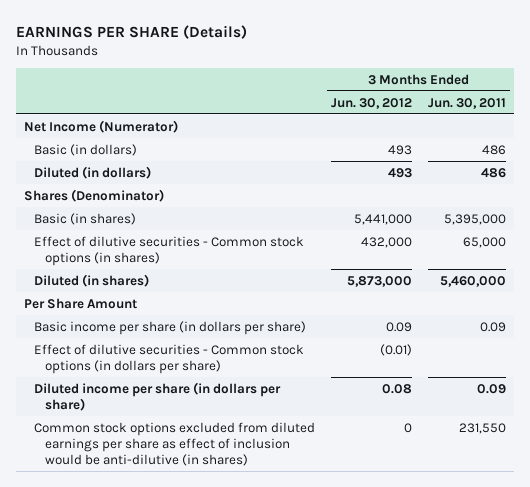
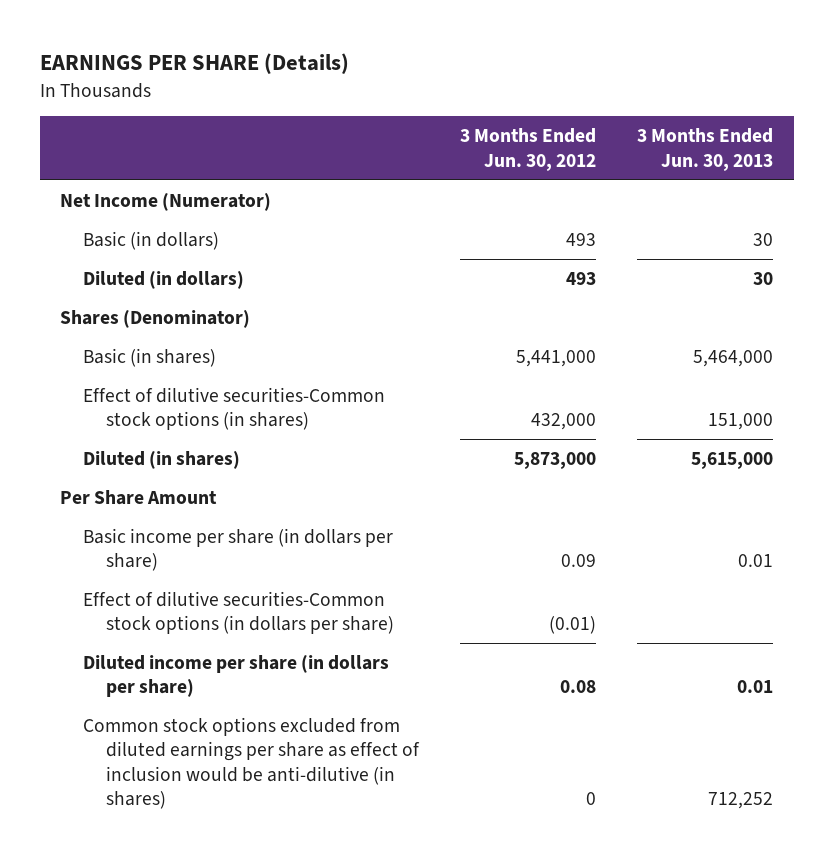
- | 3 Months Ended Jun. 30, 2012 | 3 Months Ended Jun. 30, 2011
+ | 3 Months Ended Jun. 30, 2012 | 3 Months Ended Jun. 30, 2013
- Effect of dilutive securities - Common stock options (in shares) | 432,000 | 65,000
+ Effect of dilutive securities-Common stock options (in shares) | 432,000 | 151,000
- Effect of dilutive securities - Common stock options (in dollars per share) | (0.01) |
+ Effect of dilutive securities-Common stock options (in dollars per share) | (0.01) |

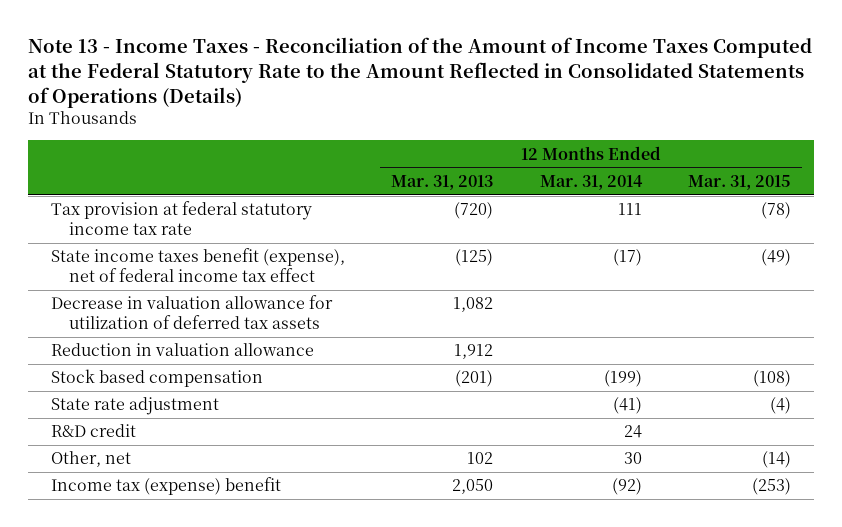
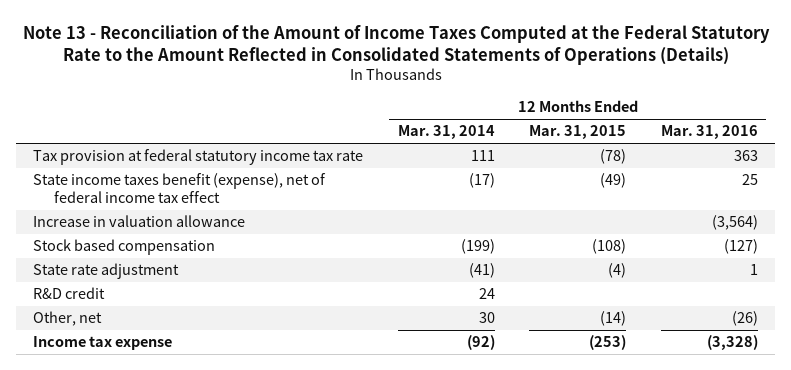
- Note 13 - Income Taxes - Reconciliation of the Amount of Income Taxes Computed at the Federal Statutory Rate to the Amount Reflected in Consolidated Statements of Operations (Details)
+ Note 13 - Reconciliation of the Amount of Income Taxes Computed at the Federal Statutory Rate to the Amount Reflected in Consolidated Statements of Operations (Details)
- | 12 Months Ended Mar. 31, 2013 | 12 Months Ended Mar. 31, 2014 | 12 Months Ended Mar. 31, 2015
+ | 12 Months Ended Mar. 31, 2014 | 12 Months Ended Mar. 31, 2015 | 12 Months Ended Mar. 31, 2016
- Decrease in valuation allowance for utilization of deferred tax assets | 1,082 | |
- Reduction in valuation allowance | 1,912 | |
+ Increase in valuation allowance | | | (3,564)
- Income tax (expense) benefit | 2,050 | (92) | (253)
+ Income tax expense | (92) | (253) | (3,328)

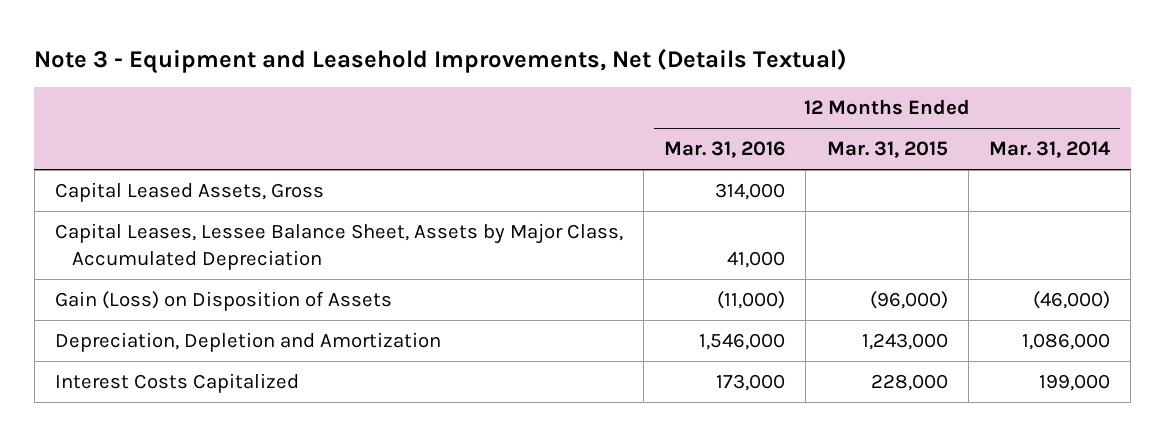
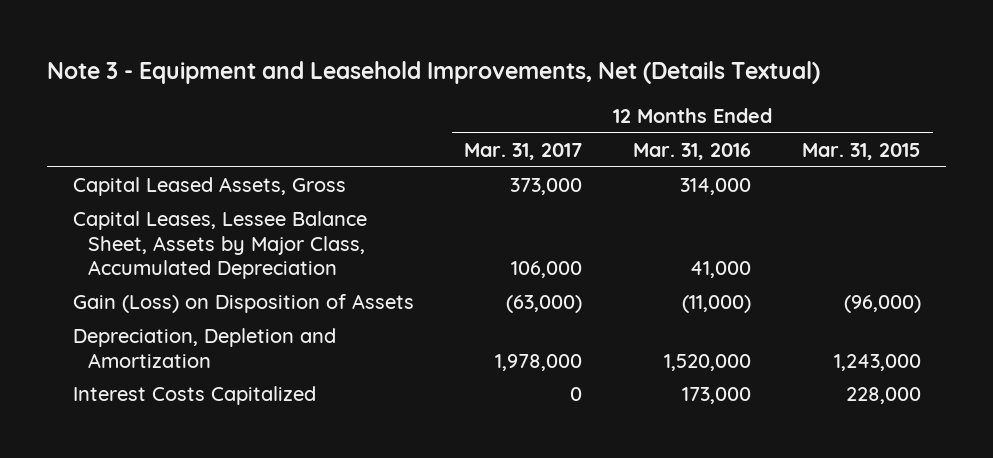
- | 12 Months Ended Mar. 31, 2016 | 12 Months Ended Mar. 31, 2015 | 12 Months Ended Mar. 31, 2014
+ | 12 Months Ended Mar. 31, 2017 | 12 Months Ended Mar. 31, 2016 | 12 Months Ended Mar. 31, 2015
- Depreciation, Depletion and Amortization | 1,546,000 | 1,243,000 | 1,086,000
+ Depreciation, Depletion and Amortization | 1,978,000 | 1,520,000 | 1,243,000

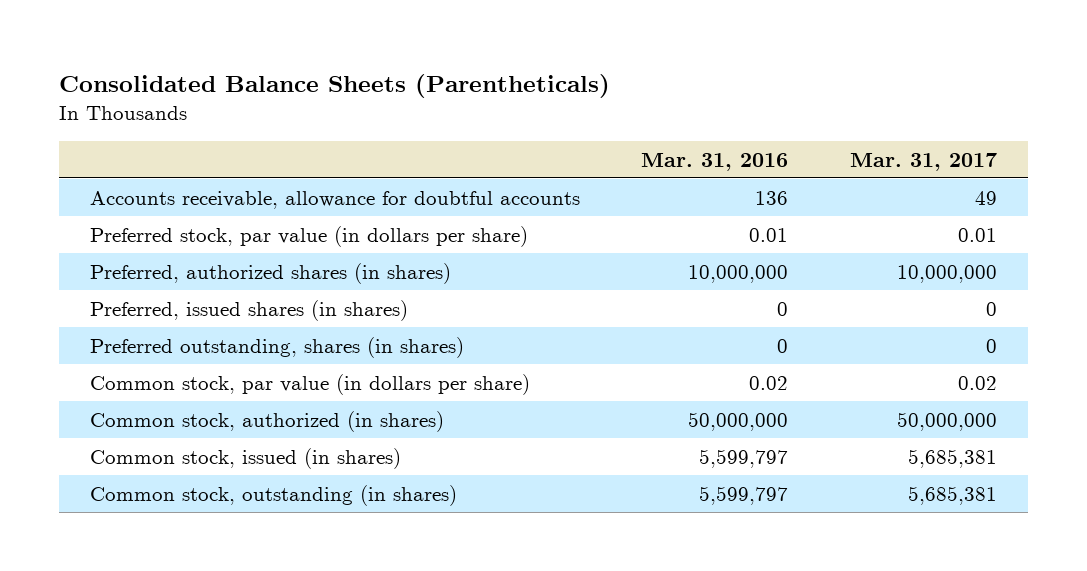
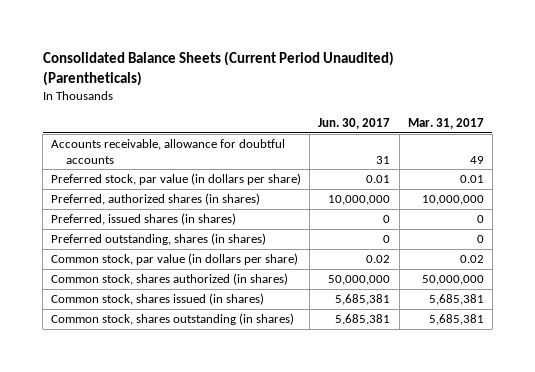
- Consolidated Balance Sheets (Parentheticals)
+ Consolidated Balance Sheets (Current Period Unaudited) (Parentheticals)
- | Mar. 31, 2016 | Mar. 31, 2017
+ | Jun. 30, 2017 | Mar. 31, 2017
- Common stock, authorized (in shares) | 50,000,000 | 50,000,000
- Common stock, issued (in shares) | 5,599,797 | 5,685,381
- Common stock, outstanding (in shares) | 5,599,797 | 5,685,381
+ Common stock, shares authorized (in shares) | 50,000,000 | 50,000,000
+ Common stock, shares issued (in shares) | 5,685,381 | 5,685,381
+ Common stock, shares outstanding (in shares) | 5,685,381 | 5,685,381

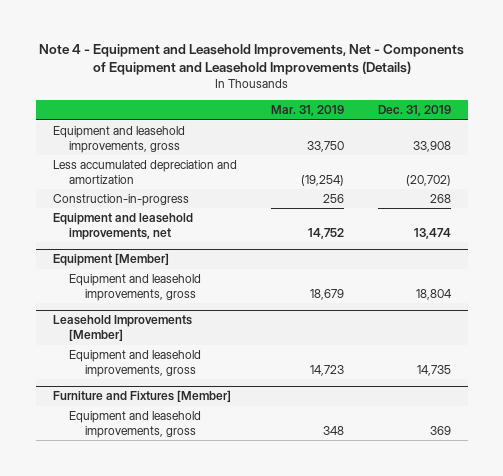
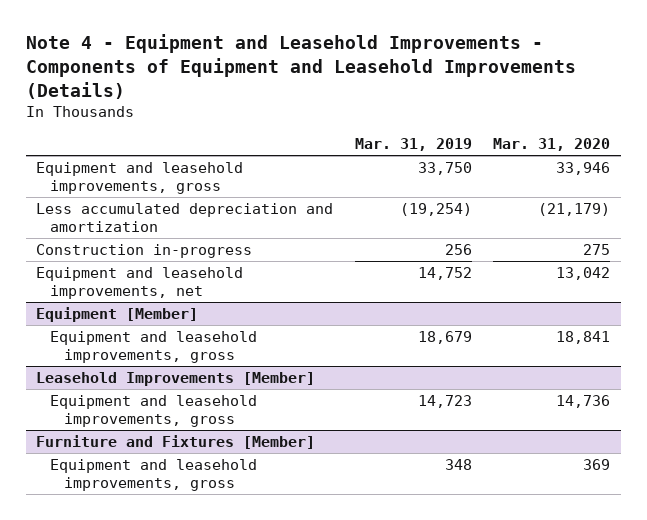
- Note 4 - Equipment and Leasehold Improvements, Net - Components of Equipment and Leasehold Improvements (Details)
+ Note 4 - Equipment and Leasehold Improvements - Components of Equipment and Leasehold Improvements (Details)
- | Mar. 31, 2019 | Dec. 31, 2019
+ | Mar. 31, 2019 | Mar. 31, 2020
- Construction-in-progress | 256 | 268
+ Construction in-progress | 256 | 275

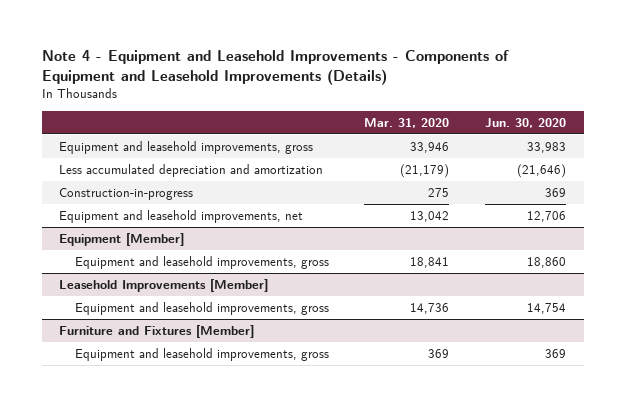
- | Mar. 31, 2019 | Mar. 31, 2020
+ | Mar. 31, 2020 | Jun. 30, 2020
- Construction in-progress | 256 | 275
+ Construction-in-progress | 275 | 369

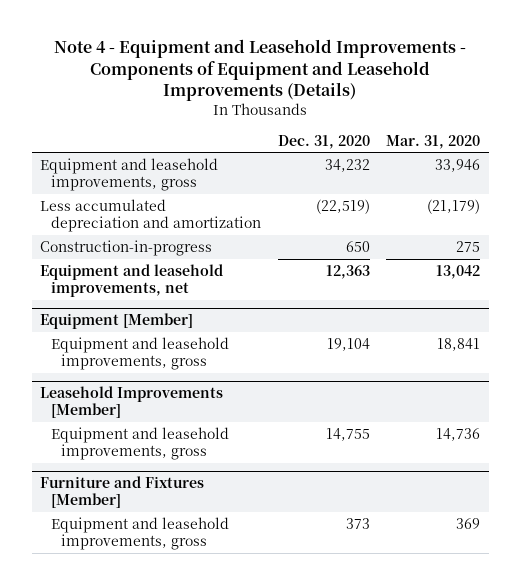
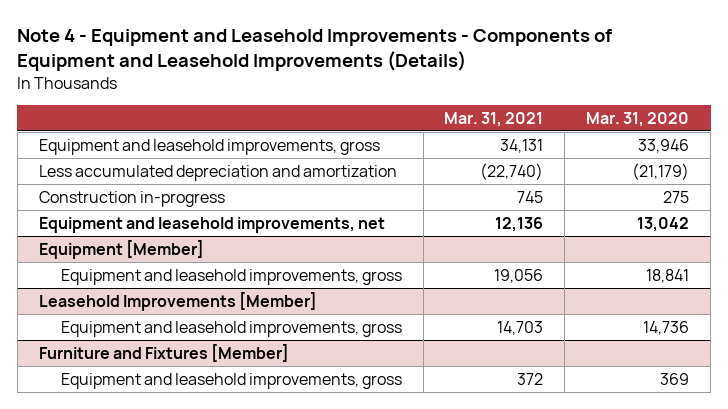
- | Dec. 31, 2020 | Mar. 31, 2020
+ | Mar. 31, 2021 | Mar. 31, 2020
- Construction-in-progress | 650 | 275
+ Construction in-progress | 745 | 275

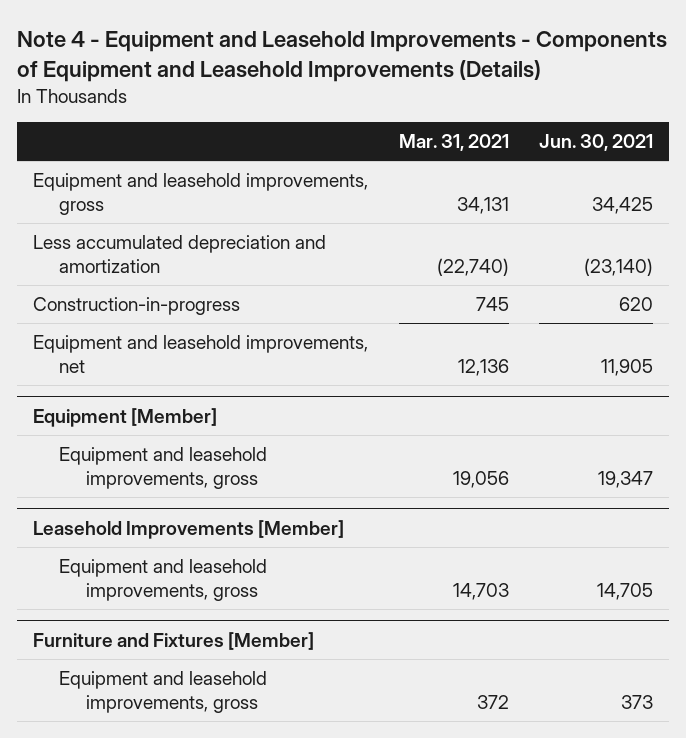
- | Mar. 31, 2021 | Mar. 31, 2020
+ | Mar. 31, 2021 | Jun. 30, 2021
- Construction in-progress | 745 | 275
+ Construction-in-progress | 745 | 620

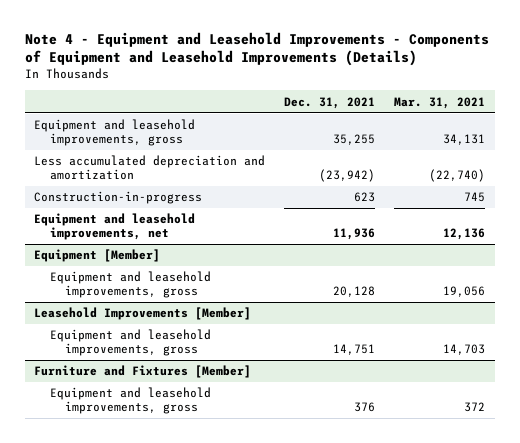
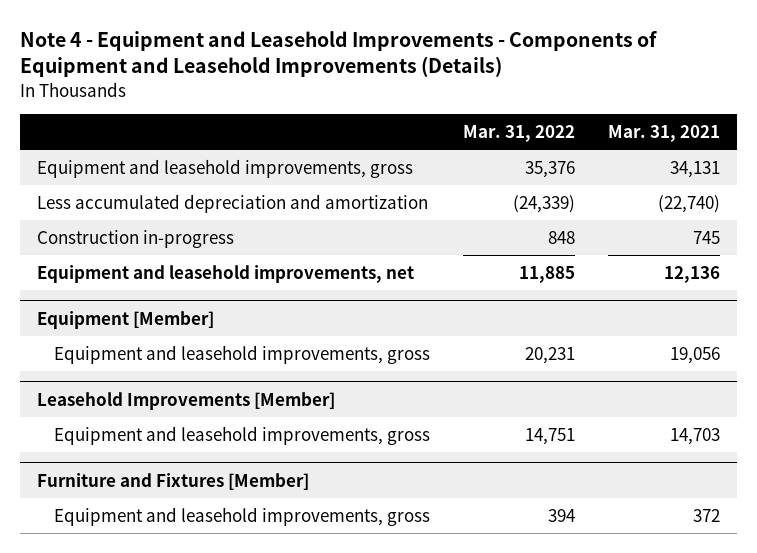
- | Dec. 31, 2021 | Mar. 31, 2021
+ | Mar. 31, 2022 | Mar. 31, 2021
- Construction-in-progress | 623 | 745
+ Construction in-progress | 848 | 745

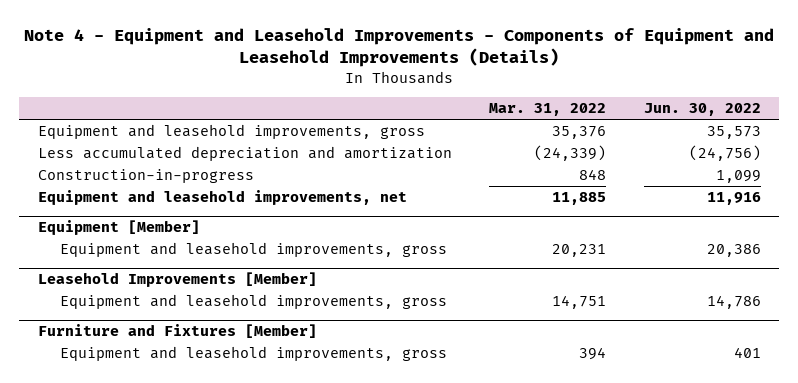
- | Mar. 31, 2022 | Mar. 31, 2021
+ | Mar. 31, 2022 | Jun. 30, 2022
- Construction in-progress | 848 | 745
+ Construction-in-progress | 848 | 1,099

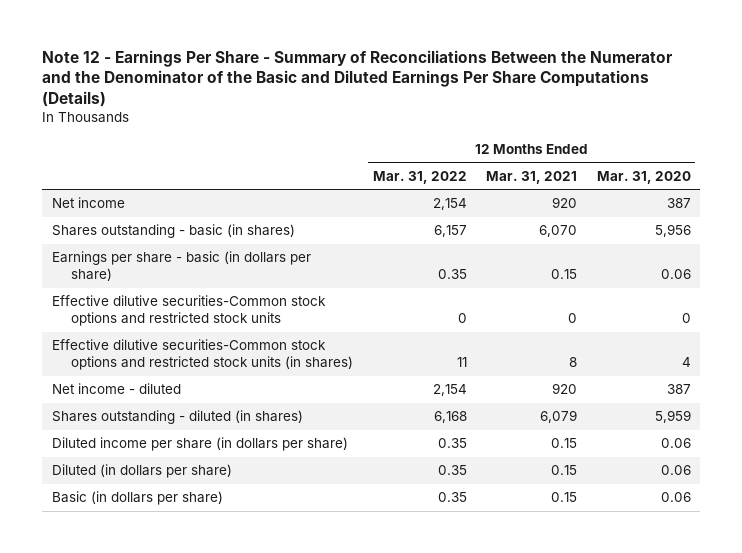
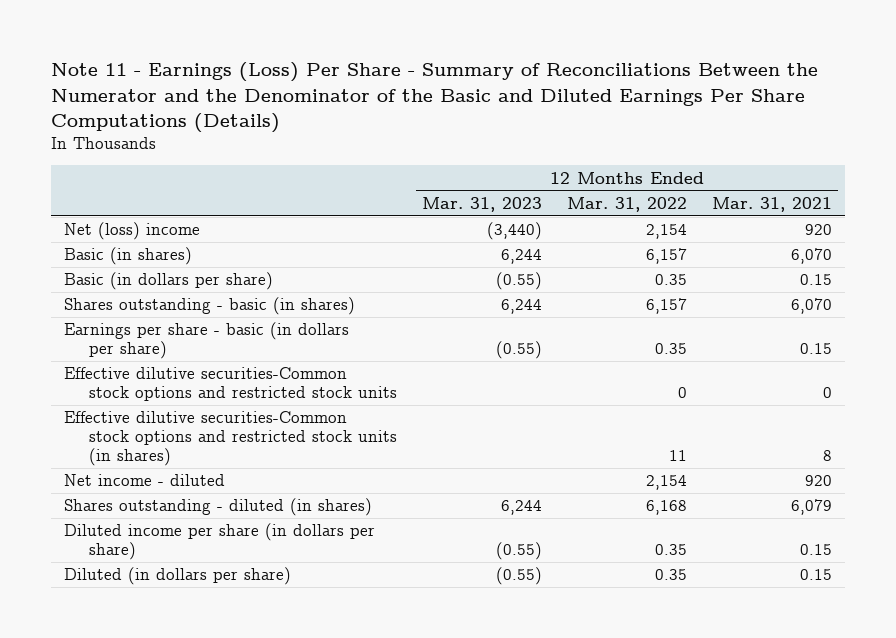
- Note 12 - Earnings Per Share - Summary of Reconciliations Between the Numerator and the Denominator of the Basic and Diluted Earnings Per Share Computations (Details)
+ Note 11 - Earnings (Loss) Per Share - Summary of Reconciliations Between the Numerator and the Denominator of the Basic and Diluted Earnings Per Share Computations (Details)
- | 12 Months Ended Mar. 31, 2022 | 12 Months Ended Mar. 31, 2021 | 12 Months Ended Mar. 31, 2020
+ | 12 Months Ended Mar. 31, 2023 | 12 Months Ended Mar. 31, 2022 | 12 Months Ended Mar. 31, 2021
- Net income | 2,154 | 920 | 387
+ Net (loss) income | (3,440) | 2,154 | 920
+ Basic (in shares) | 6,244 | 6,157 | 6,070
moved up: Basic (in dollars per share) | (0.55) | 0.35 | 0.15

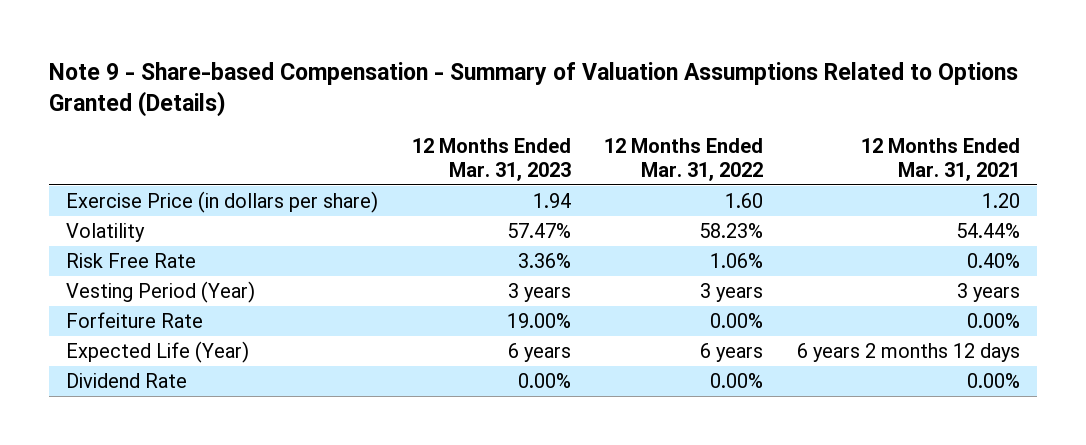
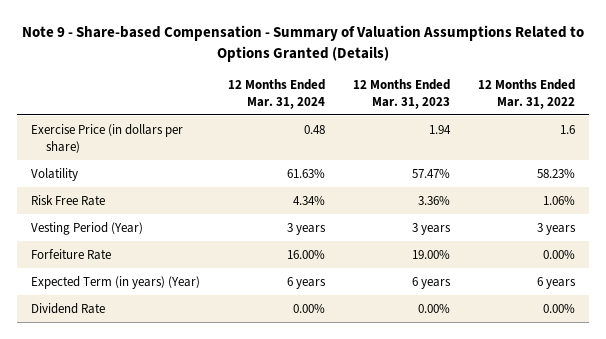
- | 12 Months Ended Mar. 31, 2023 | 12 Months Ended Mar. 31, 2022 | 12 Months Ended Mar. 31, 2021
+ | 12 Months Ended Mar. 31, 2024 | 12 Months Ended Mar. 31, 2023 | 12 Months Ended Mar. 31, 2022
- Exercise Price (in dollars per share) | 1.94 | 1.60 | 1.20
+ Exercise Price (in dollars per share) | 0.48 | 1.94 | 1.6
- Expected Life (Year) | 6 years | 6 years | 6 years 2 months 12 days
+ Expected Term (in years) (Year) | 6 years | 6 years | 6 years

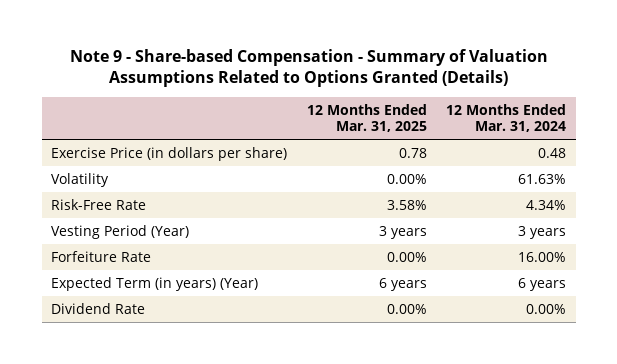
- | 12 Months Ended Mar. 31, 2024 | 12 Months Ended Mar. 31, 2023 | 12 Months Ended Mar. 31, 2022
+ | 12 Months Ended Mar. 31, 2025 | 12 Months Ended Mar. 31, 2024
- Risk Free Rate | 4.34% | 3.36% | 1.06%
+ Risk-Free Rate | 3.58% | 4.34%

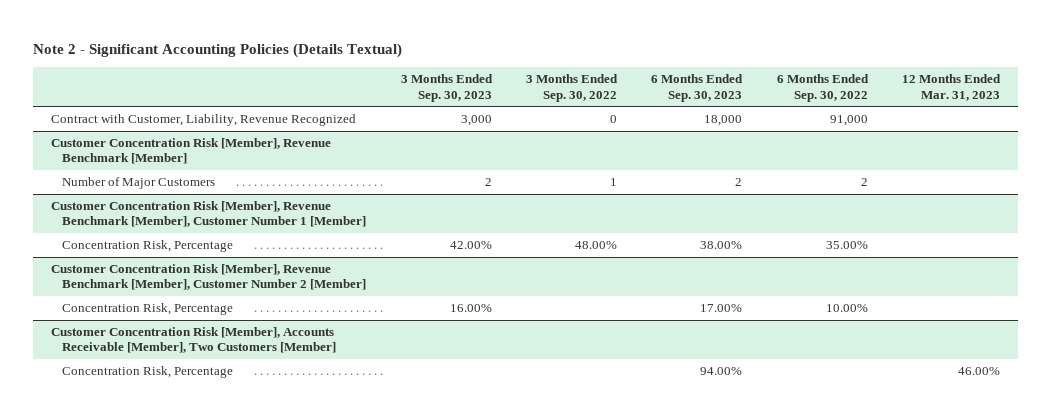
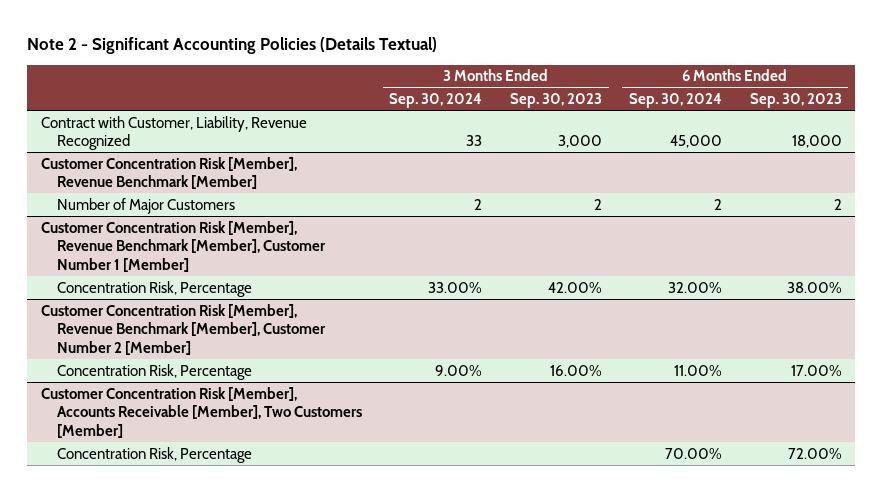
- | 3 Months Ended Sep. 30, 2023 | 3 Months Ended Sep. 30, 2022 | 6 Months Ended Sep. 30, 2023 | 6 Months Ended Sep. 30, 2022 | 12 Months Ended Mar. 31, 2023
+ | 3 Months Ended Sep. 30, 2024 | 3 Months Ended Sep. 30, 2023 | 6 Months Ended Sep. 30, 2024 | 6 Months Ended Sep. 30, 2023
@ Customer Concentration Risk [Member], Accounts Receivable [Member], Two Customers [Member]
- Concentration Risk, Percentage | | | 94.00% | | 46.00%
+ Concentration Risk, Percentage | | | 70.00% | 72.00%

